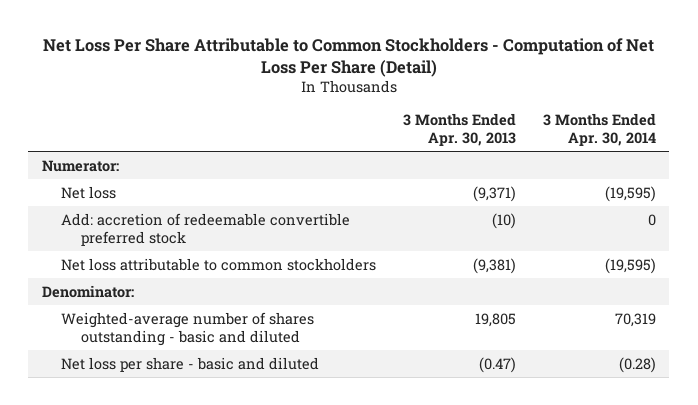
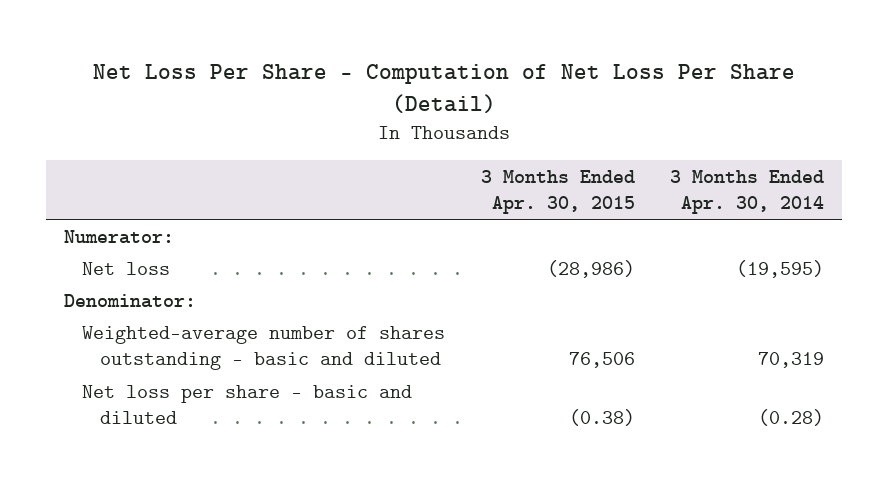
- Net Loss Per Share Attributable to Common Stockholders - Computation of Net Loss Per Share (Detail)
+ Net Loss Per Share - Computation of Net Loss Per Share (Detail)
- | 3 Months Ended Apr. 30, 2013 | 3 Months Ended Apr. 30, 2014
+ | 3 Months Ended Apr. 30, 2015 | 3 Months Ended Apr. 30, 2014
- Add: accretion of redeemable convertible preferred stock | (10) | 0
- Net loss attributable to common stockholders | (9,381) | (19,595)

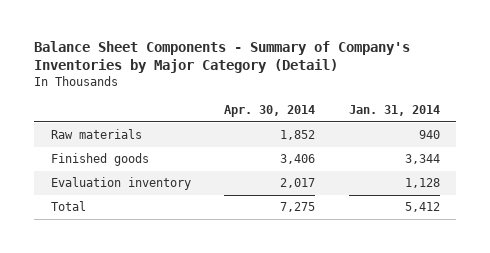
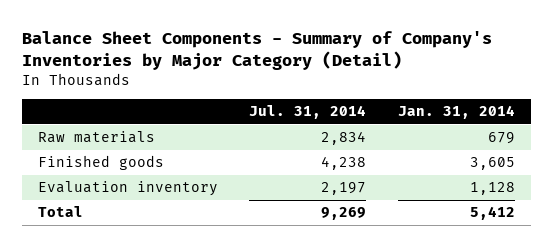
- | Apr. 30, 2014 | Jan. 31, 2014
+ | Jul. 31, 2014 | Jan. 31, 2014
- Raw materials | 1,852 | 940
- Finished goods | 3,406 | 3,344
+ Raw materials | 2,834 | 679
+ Finished goods | 4,238 | 3,605

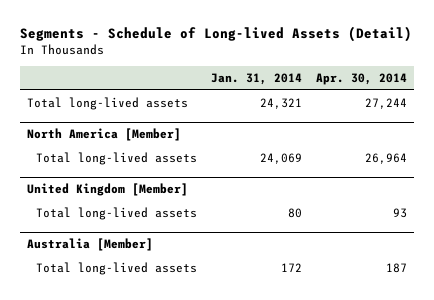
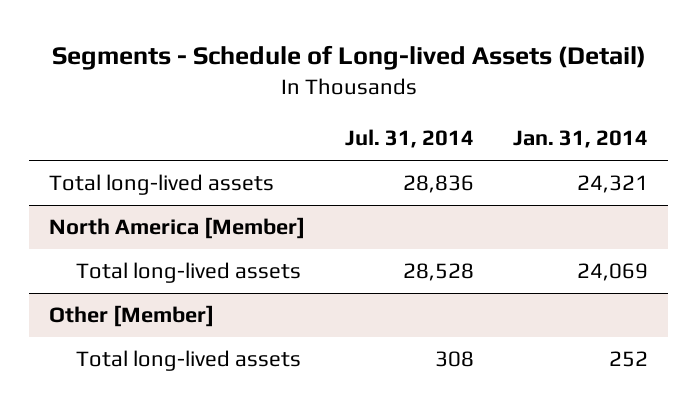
- | Jan. 31, 2014 | Apr. 30, 2014
+ | Jul. 31, 2014 | Jan. 31, 2014
- United Kingdom [Member]
- Total long-lived assets | 80 | 93
- Australia [Member]
- Total long-lived assets | 172 | 187
+ Other [Member]
+ Total long-lived assets | 308 | 252

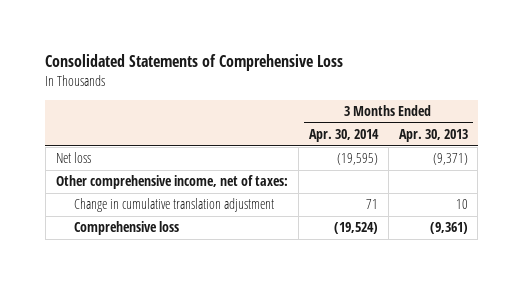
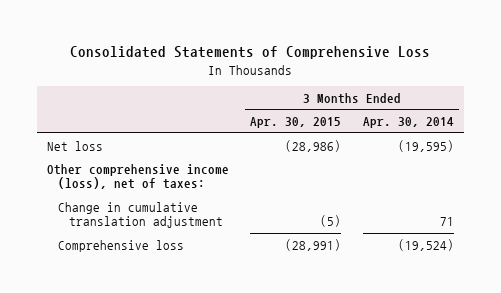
- | 3 Months Ended Apr. 30, 2014 | 3 Months Ended Apr. 30, 2013
+ | 3 Months Ended Apr. 30, 2015 | 3 Months Ended Apr. 30, 2014
- Other comprehensive income, net of taxes:
+ Other comprehensive income (loss), net of taxes:

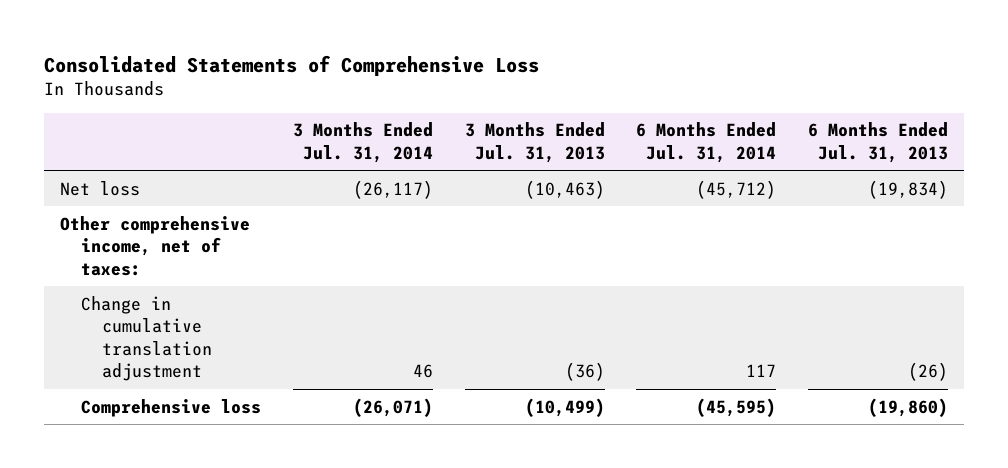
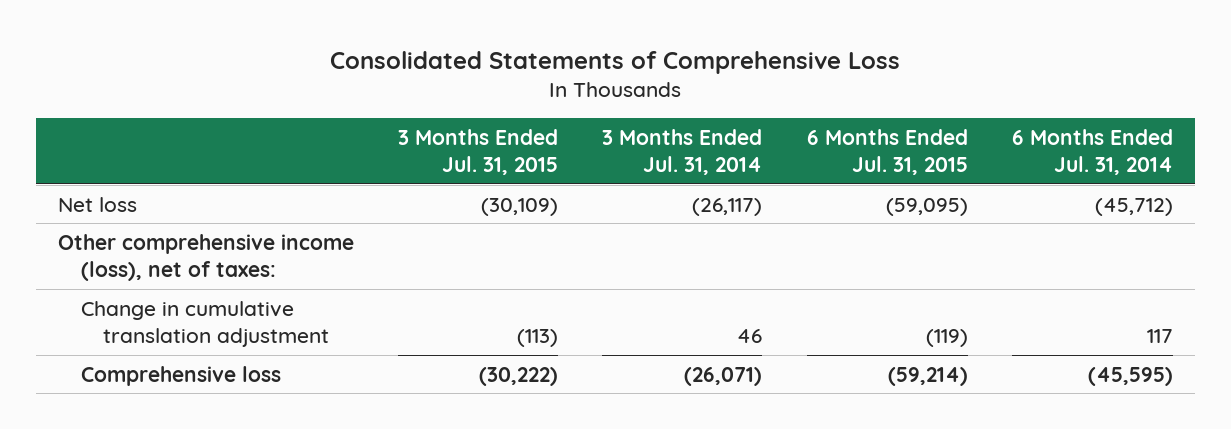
- | 3 Months Ended Jul. 31, 2014 | 3 Months Ended Jul. 31, 2013 | 6 Months Ended Jul. 31, 2014 | 6 Months Ended Jul. 31, 2013
+ | 3 Months Ended Jul. 31, 2015 | 3 Months Ended Jul. 31, 2014 | 6 Months Ended Jul. 31, 2015 | 6 Months Ended Jul. 31, 2014
- Other comprehensive income, net of taxes:
+ Other comprehensive income (loss), net of taxes:

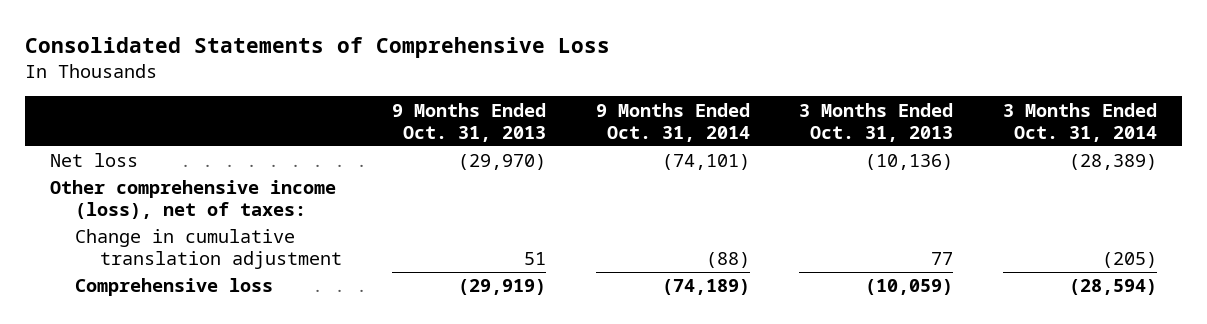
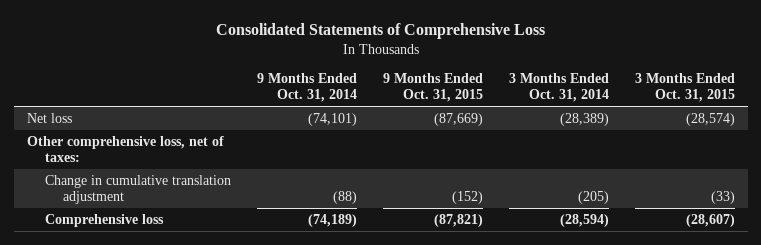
- | 9 Months Ended Oct. 31, 2013 | 9 Months Ended Oct. 31, 2014 | 3 Months Ended Oct. 31, 2013 | 3 Months Ended Oct. 31, 2014
+ | 9 Months Ended Oct. 31, 2014 | 9 Months Ended Oct. 31, 2015 | 3 Months Ended Oct. 31, 2014 | 3 Months Ended Oct. 31, 2015
- Other comprehensive income (loss), net of taxes:
+ Other comprehensive loss, net of taxes:

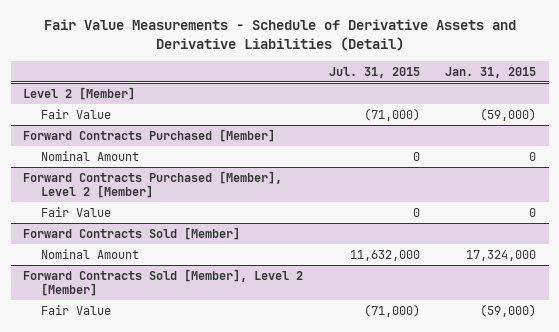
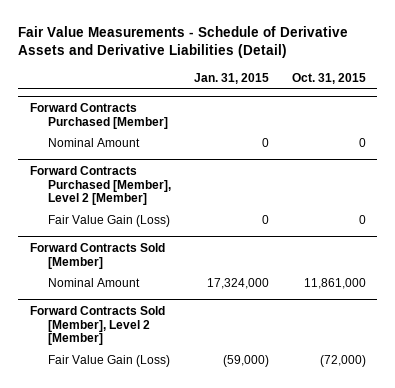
- | Jul. 31, 2015 | Jan. 31, 2015
+ | Jan. 31, 2015 | Oct. 31, 2015
- Level 2 [Member]
- Fair Value | (71,000) | (59,000)
@ Forward Contracts Purchased [Member], Level 2 [Member]
- Fair Value | 0 | 0
+ Fair Value Gain (Loss) | 0 | 0
@ Forward Contracts Sold [Member], Level 2 [Member]
- Fair Value | (71,000) | (59,000)
+ Fair Value Gain (Loss) | (59,000) | (72,000)

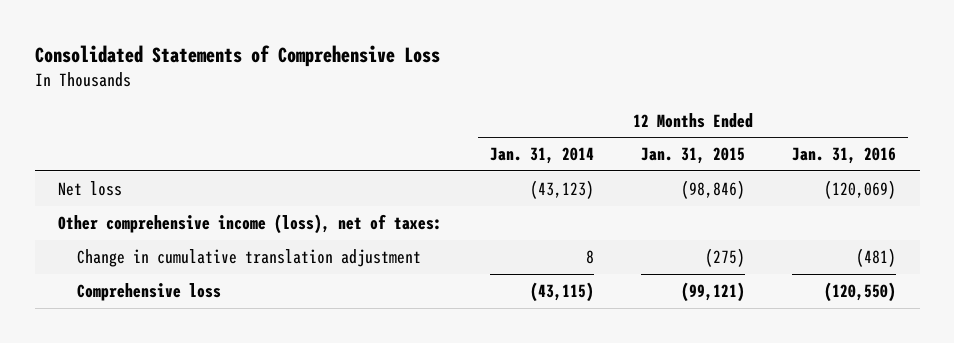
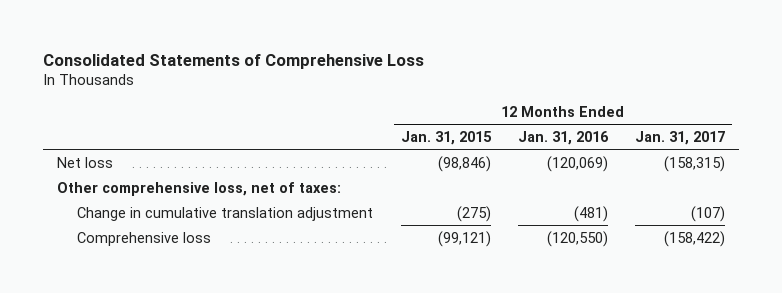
- | 12 Months Ended Jan. 31, 2014 | 12 Months Ended Jan. 31, 2015 | 12 Months Ended Jan. 31, 2016
+ | 12 Months Ended Jan. 31, 2015 | 12 Months Ended Jan. 31, 2016 | 12 Months Ended Jan. 31, 2017
- Other comprehensive income (loss), net of taxes:
+ Other comprehensive loss, net of taxes:

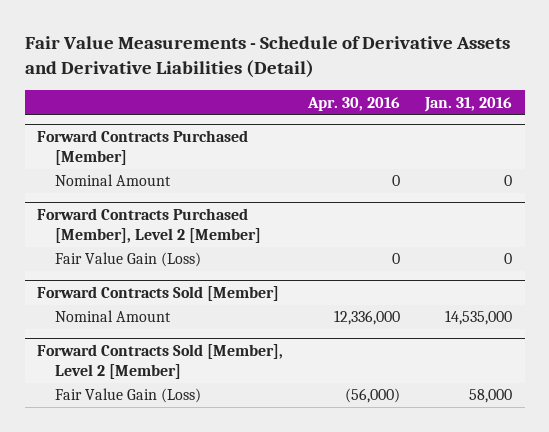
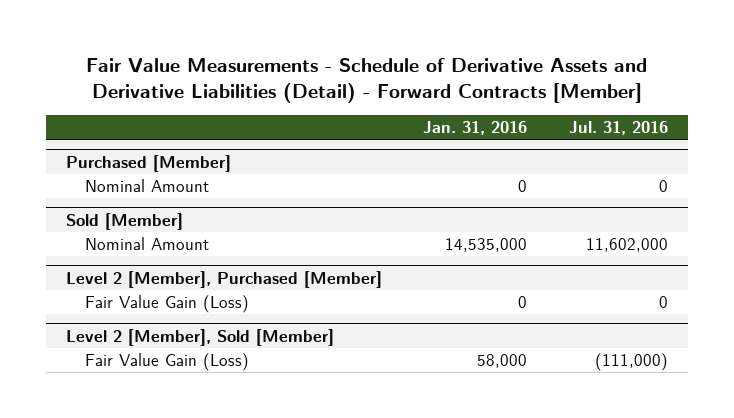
- Fair Value Measurements - Schedule of Derivative Assets and Derivative Liabilities (Detail)
+ Fair Value Measurements - Schedule of Derivative Assets and Derivative Liabilities (Detail) - Forward Contracts [Member]
- | Apr. 30, 2016 | Jan. 31, 2016
+ | Jan. 31, 2016 | Jul. 31, 2016
- Forward Contracts Purchased [Member]
+ Purchased [Member]
- Forward Contracts Purchased [Member], Level 2 [Member]
- Fair Value Gain (Loss) | 0 | 0
- Forward Contracts Sold [Member]
+ Sold [Member]
- Forward Contracts Sold [Member], Level 2 [Member]
+ Level 2 [Member], Purchased [Member]
+ Fair Value Gain (Loss) | 0 | 0
+ Level 2 [Member], Sold [Member]

